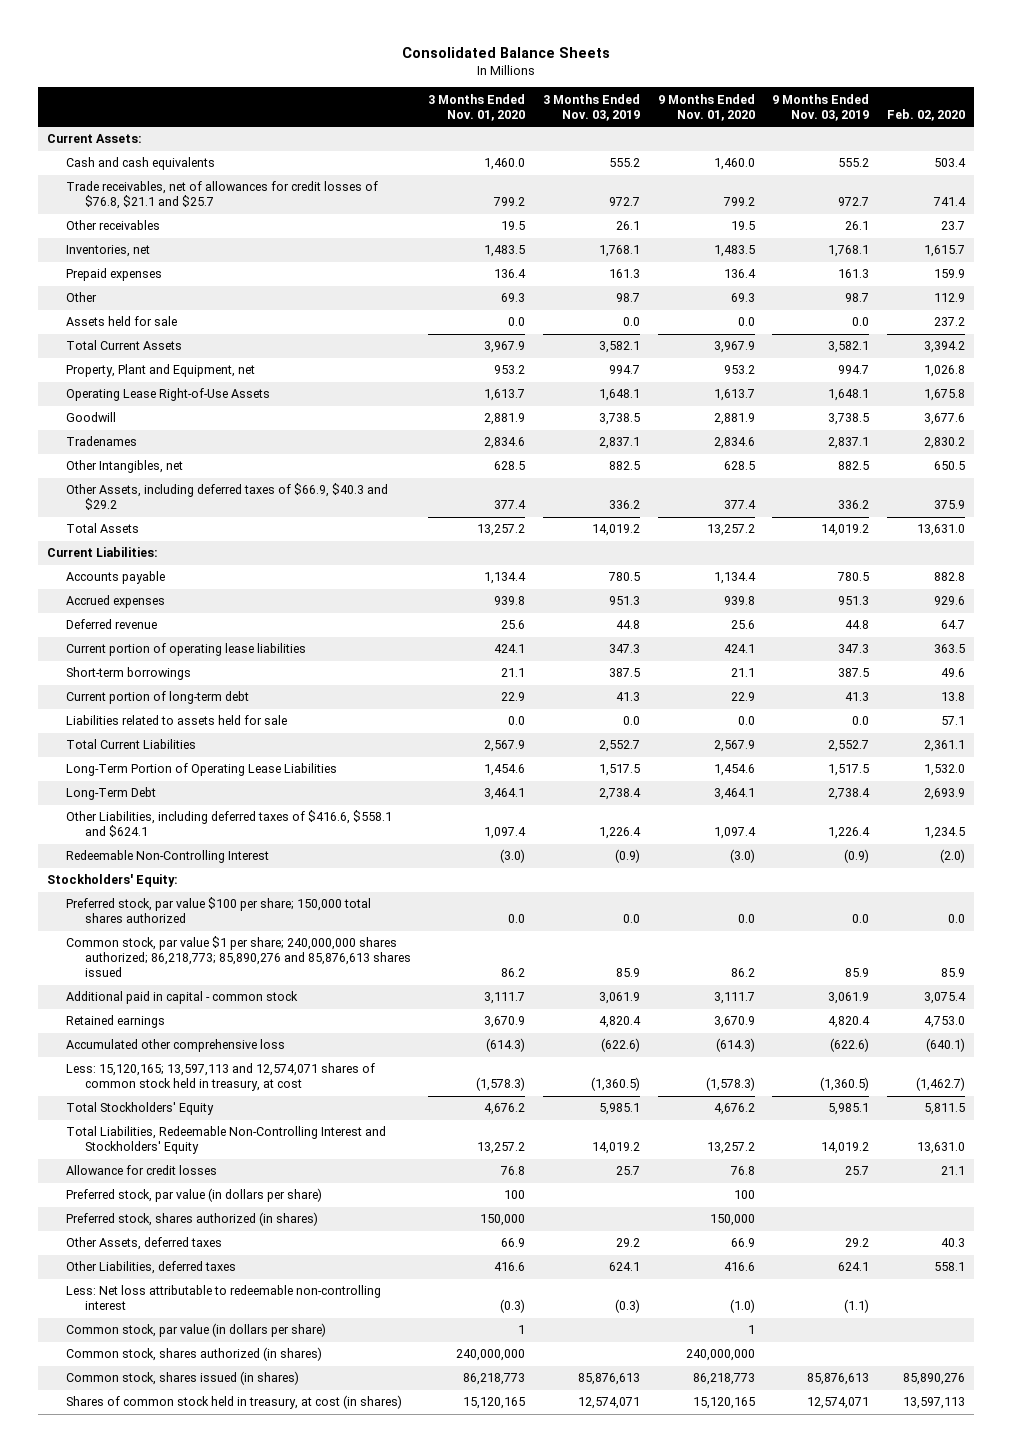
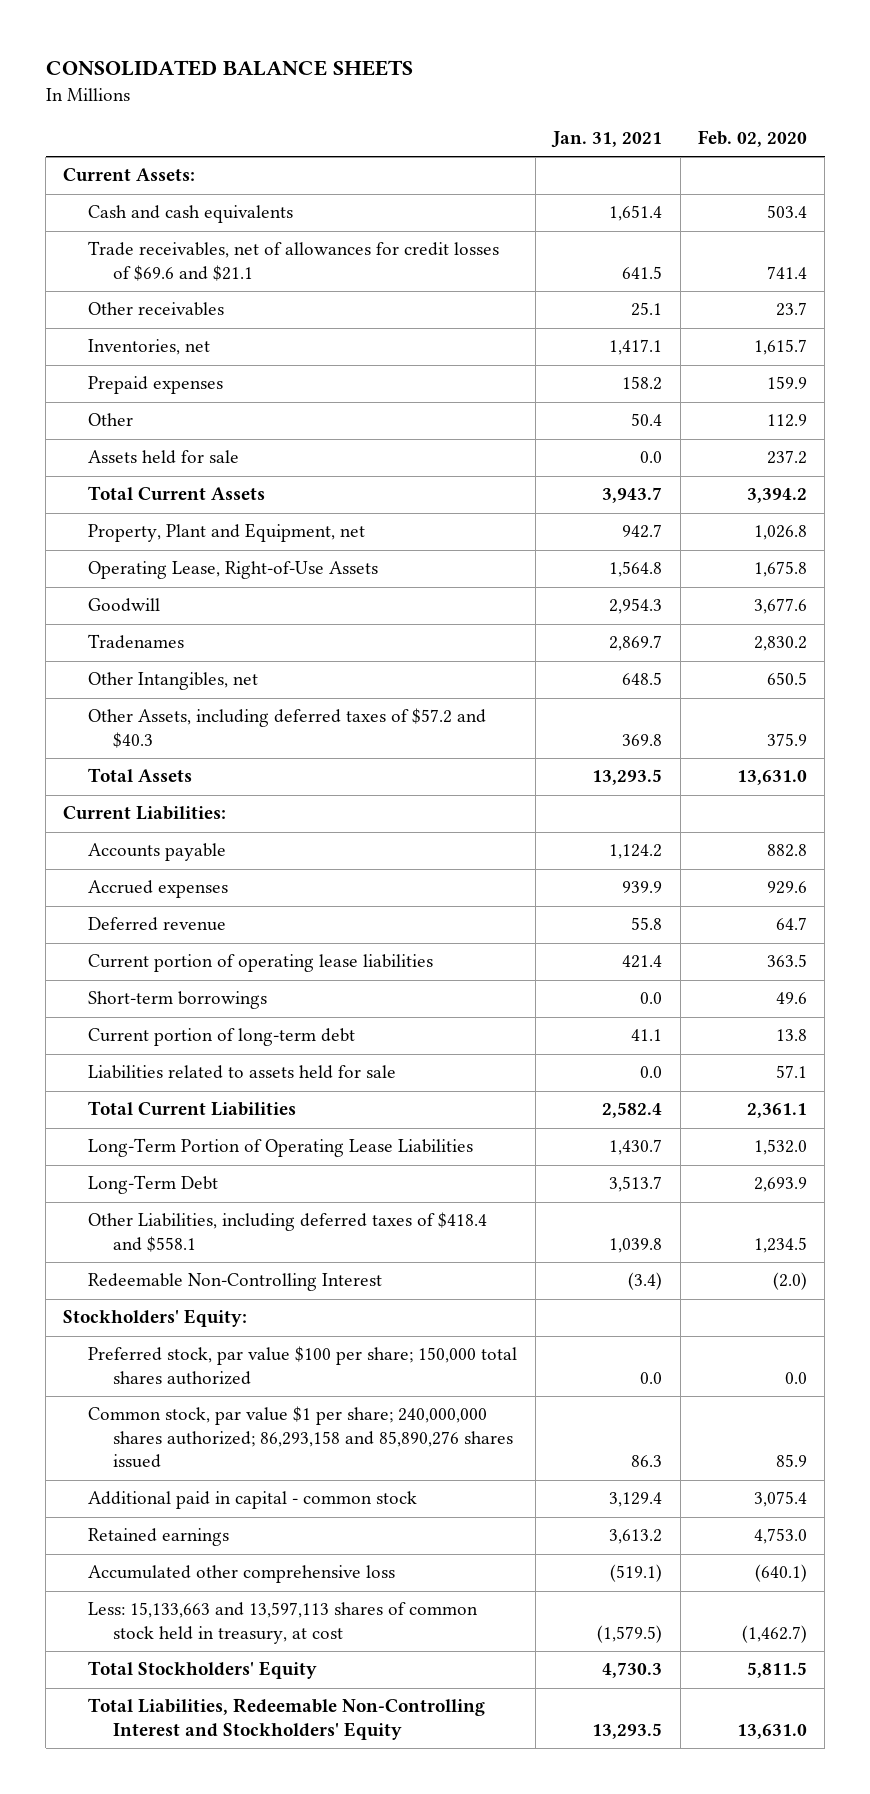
- Consolidated Balance Sheets
+ CONSOLIDATED BALANCE SHEETS
- | 3 Months Ended Nov. 01, 2020 | 3 Months Ended Nov. 03, 2019 | 9 Months Ended Nov. 01, 2020 | 9 Months Ended Nov. 03, 2019 | Feb. 02, 2020
+ | Jan. 31, 2021 | Feb. 02, 2020
- Trade receivables, net of allowances for credit losses of $76.8, $21.1 and $25.7 | 799.2 | 972.7 | 799.2 | 972.7 | 741.4
+ Trade receivables, net of allowances for credit losses of $69.6 and $21.1 | 641.5 | 741.4
- Operating Lease Right-of-Use Assets | 1,613.7 | 1,648.1 | 1,613.7 | 1,648.1 | 1,675.8
+ Operating Lease, Right-of-Use Assets | 1,564.8 | 1,675.8
- Other Assets, including deferred taxes of $66.9, $40.3 and $29.2 | 377.4 | 336.2 | 377.4 | 336.2 | 375.9
+ Other Assets, including deferred taxes of $57.2 and $40.3 | 369.8 | 375.9
- Other Liabilities, including deferred taxes of $416.6, $558.1 and $624.1 | 1,097.4 | 1,226.4 | 1,097.4 | 1,226.4 | 1,234.5
+ Other Liabilities, including deferred taxes of $418.4 and $558.1 | 1,039.8 | 1,234.5
- Common stock, par value $1 per share; 240,000,000 shares authorized; 86,218,773; 85,890,276 and 85,876,613 shares issued | 86.2 | 85.9 | 86.2 | 85.9 | 85.9
+ Common stock, par value $1 per share; 240,000,000 shares authorized; 86,293,158 and 85,890,276 shares issued | 86.3 | 85.9
- Less: 15,120,165; 13,597,113 and 12,574,071 shares of common stock held in treasury, at cost | (1,578.3) | (1,360.5) | (1,578.3) | (1,360.5) | (1,462.7)
+ Less: 15,133,663 and 13,597,113 shares of common stock held in treasury, at cost | (1,579.5) | (1,462.7)
- Allowance for credit losses | 76.8 | 25.7 | 76.8 | 25.7 | 21.1
- Preferred stock, par value (in dollars per share) | 100 | | 100 | |
- Preferred stock, shares authorized (in shares) | 150,000 | | 150,000 | |
- Other Assets, deferred taxes | 66.9 | 29.2 | 66.9 | 29.2 | 40.3
- Other Liabilities, deferred taxes | 416.6 | 624.1 | 416.6 | 624.1 | 558.1
- Less: Net loss attributable to redeemable non-controlling interest | (0.3) | (0.3) | (1.0) | (1.1) |
- Common stock, par value (in dollars per share) | 1 | | 1 | |
- Common stock, shares authorized (in shares) | 240,000,000 | | 240,000,000 | |
- Common stock, shares issued (in shares) | 86,218,773 | 85,876,613 | 86,218,773 | 85,876,613 | 85,890,276
- Shares of common stock held in treasury, at cost (in shares) | 15,120,165 | 12,574,071 | 15,120,165 | 12,574,071 | 13,597,113

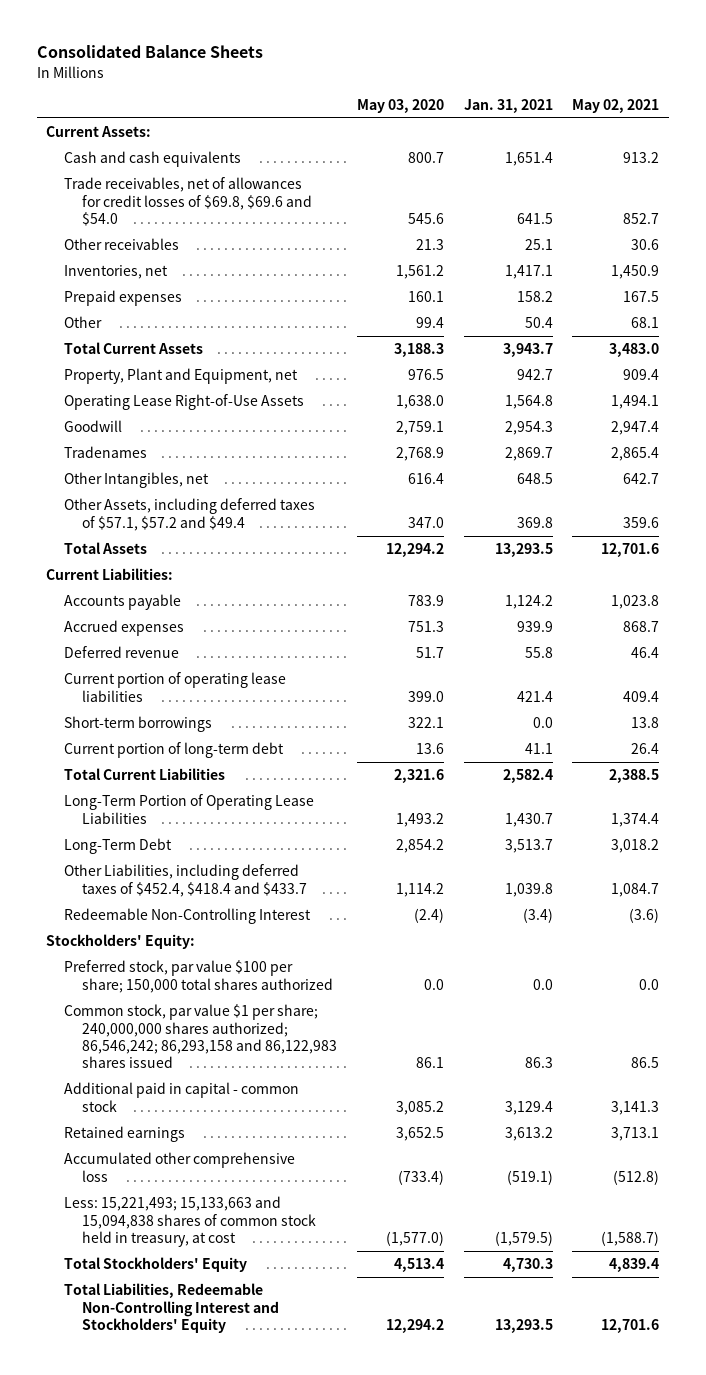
- CONSOLIDATED BALANCE SHEETS
+ Consolidated Balance Sheets
- | Jan. 31, 2021 | Feb. 02, 2020
+ | May 03, 2020 | Jan. 31, 2021 | May 02, 2021
- Trade receivables, net of allowances for credit losses of $69.6 and $21.1 | 641.5 | 741.4
+ Trade receivables, net of allowances for credit losses of $69.8, $69.6 and $54.0 | 545.6 | 641.5 | 852.7
- Assets held for sale | 0.0 | 237.2
- Operating Lease, Right-of-Use Assets | 1,564.8 | 1,675.8
+ Operating Lease Right-of-Use Assets | 1,638.0 | 1,564.8 | 1,494.1
- Other Assets, including deferred taxes of $57.2 and $40.3 | 369.8 | 375.9
+ Other Assets, including deferred taxes of $57.1, $57.2 and $49.4 | 347.0 | 369.8 | 359.6
- Liabilities related to assets held for sale | 0.0 | 57.1
- Other Liabilities, including deferred taxes of $418.4 and $558.1 | 1,039.8 | 1,234.5
+ Other Liabilities, including deferred taxes of $452.4, $418.4 and $433.7 | 1,114.2 | 1,039.8 | 1,084.7
- Common stock, par value $1 per share; 240,000,000 shares authorized; 86,293,158 and 85,890,276 shares issued | 86.3 | 85.9
+ Common stock, par value $1 per share; 240,000,000 shares authorized; 86,546,242; 86,293,158 and 86,122,983 shares issued | 86.1 | 86.3 | 86.5
- Less: 15,133,663 and 13,597,113 shares of common stock held in treasury, at cost | (1,579.5) | (1,462.7)
+ Less: 15,221,493; 15,133,663 and 15,094,838 shares of common stock held in treasury, at cost | (1,577.0) | (1,579.5) | (1,588.7)

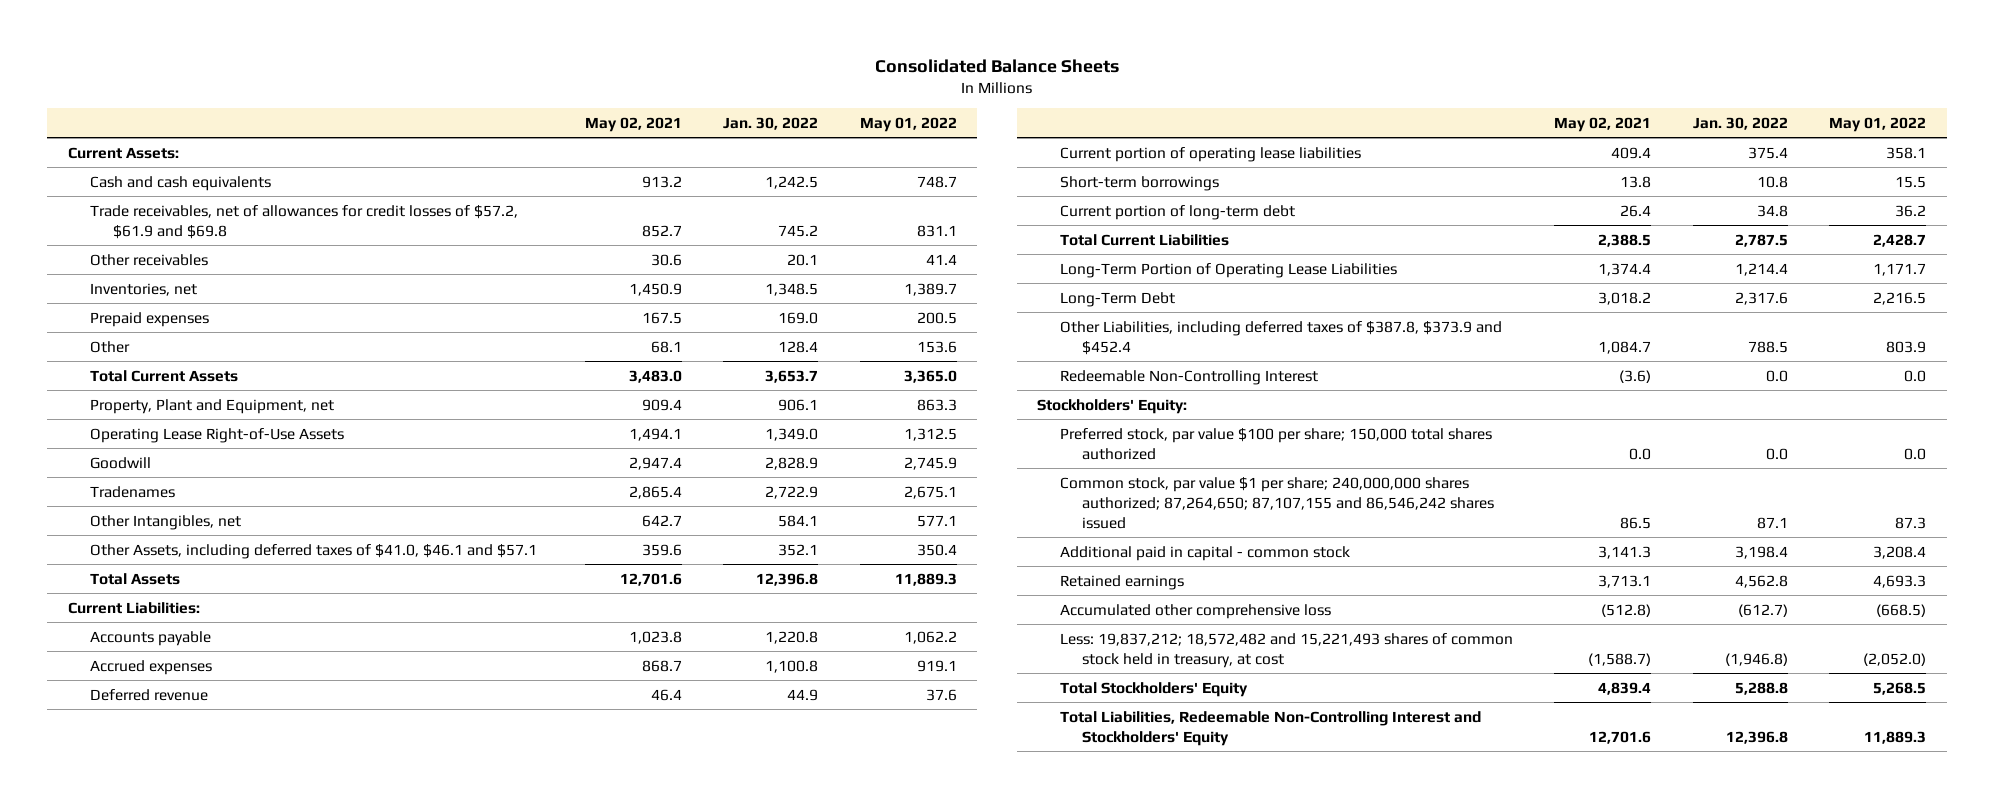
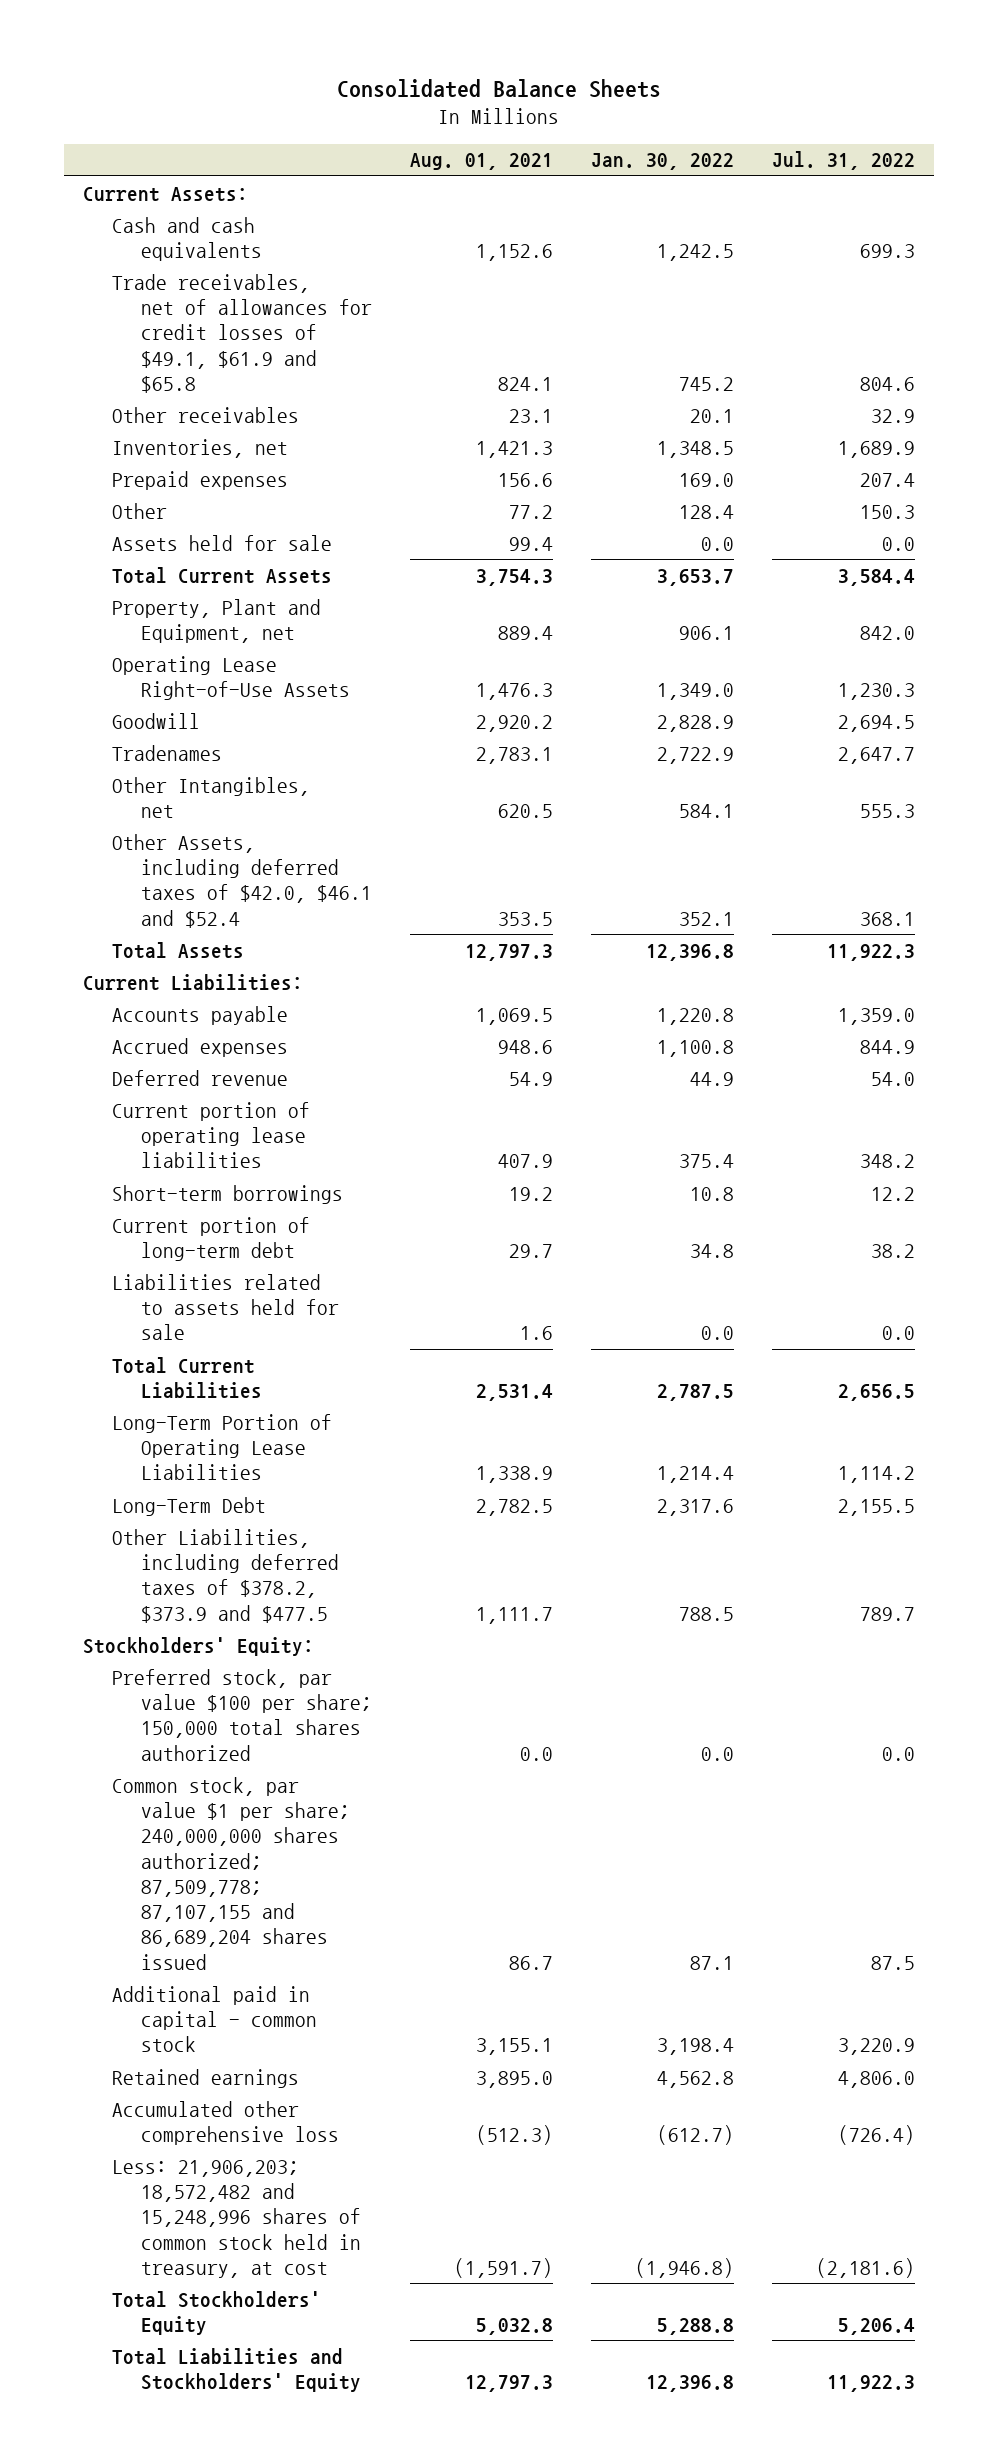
- | May 02, 2021 | Jan. 30, 2022 | May 01, 2022
+ | Aug. 01, 2021 | Jan. 30, 2022 | Jul. 31, 2022
- Trade receivables, net of allowances for credit losses of $57.2, $61.9 and $69.8 | 852.7 | 745.2 | 831.1
+ Trade receivables, net of allowances for credit losses of $49.1, $61.9 and $65.8 | 824.1 | 745.2 | 804.6
+ Assets held for sale | 99.4 | 0.0 | 0.0
- Other Assets, including deferred taxes of $41.0, $46.1 and $57.1 | 359.6 | 352.1 | 350.4
+ Other Assets, including deferred taxes of $42.0, $46.1 and $52.4 | 353.5 | 352.1 | 368.1
+ Liabilities related to assets held for sale | 1.6 | 0.0 | 0.0
- Other Liabilities, including deferred taxes of $387.8, $373.9 and $452.4 | 1,084.7 | 788.5 | 803.9
- Redeemable Non-Controlling Interest | (3.6) | 0.0 | 0.0
+ Other Liabilities, including deferred taxes of $378.2, $373.9 and $477.5 | 1,111.7 | 788.5 | 789.7
- Common stock, par value $1 per share; 240,000,000 shares authorized; 87,264,650; 87,107,155 and 86,546,242 shares issued | 86.5 | 87.1 | 87.3
+ Common stock, par value $1 per share; 240,000,000 shares authorized; 87,509,778; 87,107,155 and 86,689,204 shares issued | 86.7 | 87.1 | 87.5
- Less: 19,837,212; 18,572,482 and 15,221,493 shares of common stock held in treasury, at cost | (1,588.7) | (1,946.8) | (2,052.0)
+ Less: 21,906,203; 18,572,482 and 15,248,996 shares of common stock held in treasury, at cost | (1,591.7) | (1,946.8) | (2,181.6)
- Total Liabilities, Redeemable Non-Controlling Interest and Stockholders' Equity | 12,701.6 | 12,396.8 | 11,889.3
+ Total Liabilities and Stockholders' Equity | 12,797.3 | 12,396.8 | 11,922.3

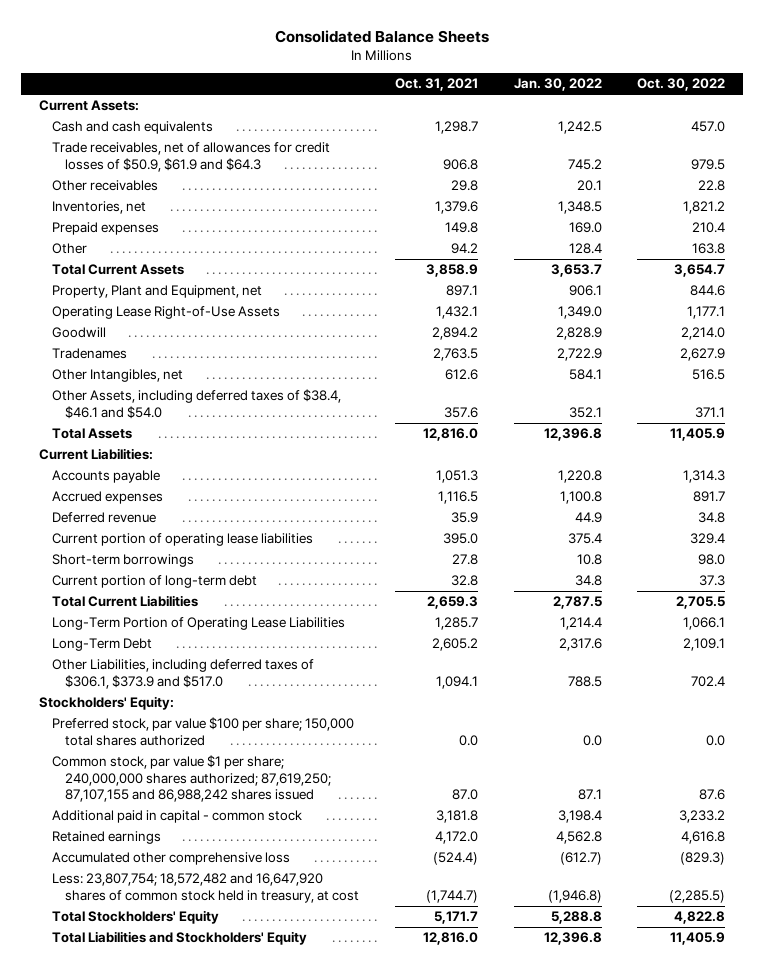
- | Aug. 01, 2021 | Jan. 30, 2022 | Jul. 31, 2022
+ | Oct. 31, 2021 | Jan. 30, 2022 | Oct. 30, 2022
- Trade receivables, net of allowances for credit losses of $49.1, $61.9 and $65.8 | 824.1 | 745.2 | 804.6
+ Trade receivables, net of allowances for credit losses of $50.9, $61.9 and $64.3 | 906.8 | 745.2 | 979.5
- Assets held for sale | 99.4 | 0.0 | 0.0
- Other Assets, including deferred taxes of $42.0, $46.1 and $52.4 | 353.5 | 352.1 | 368.1
+ Other Assets, including deferred taxes of $38.4, $46.1 and $54.0 | 357.6 | 352.1 | 371.1
- Liabilities related to assets held for sale | 1.6 | 0.0 | 0.0
- Other Liabilities, including deferred taxes of $378.2, $373.9 and $477.5 | 1,111.7 | 788.5 | 789.7
+ Other Liabilities, including deferred taxes of $306.1, $373.9 and $517.0 | 1,094.1 | 788.5 | 702.4
- Common stock, par value $1 per share; 240,000,000 shares authorized; 87,509,778; 87,107,155 and 86,689,204 shares issued | 86.7 | 87.1 | 87.5
+ Common stock, par value $1 per share; 240,000,000 shares authorized; 87,619,250; 87,107,155 and 86,988,242 shares issued | 87.0 | 87.1 | 87.6
- Less: 21,906,203; 18,572,482 and 15,248,996 shares of common stock held in treasury, at cost | (1,591.7) | (1,946.8) | (2,181.6)
+ Less: 23,807,754; 18,572,482 and 16,647,920 shares of common stock held in treasury, at cost | (1,744.7) | (1,946.8) | (2,285.5)

